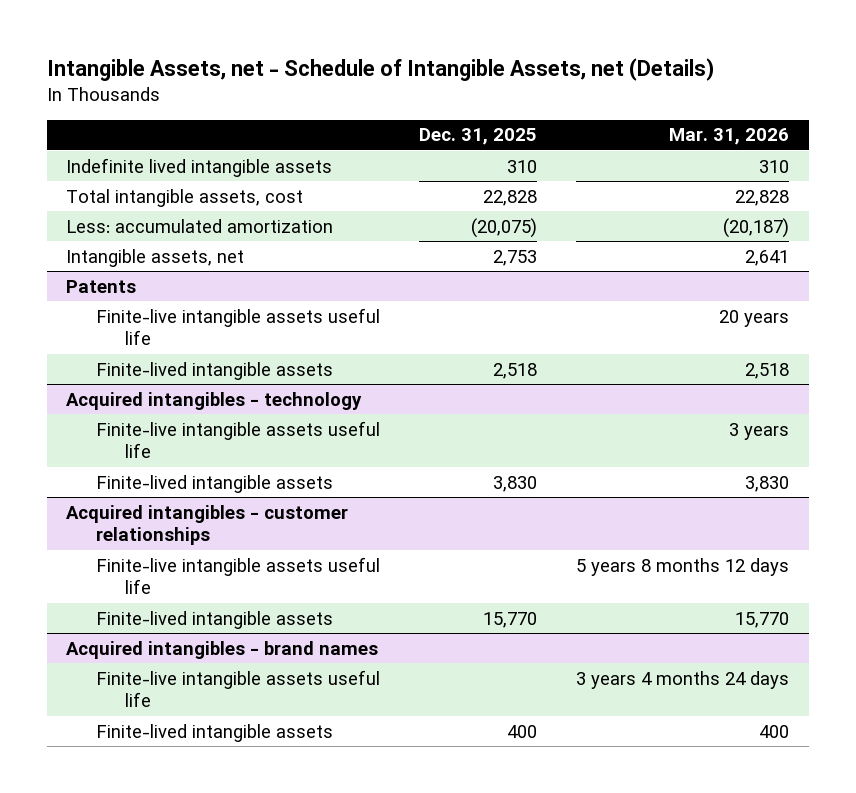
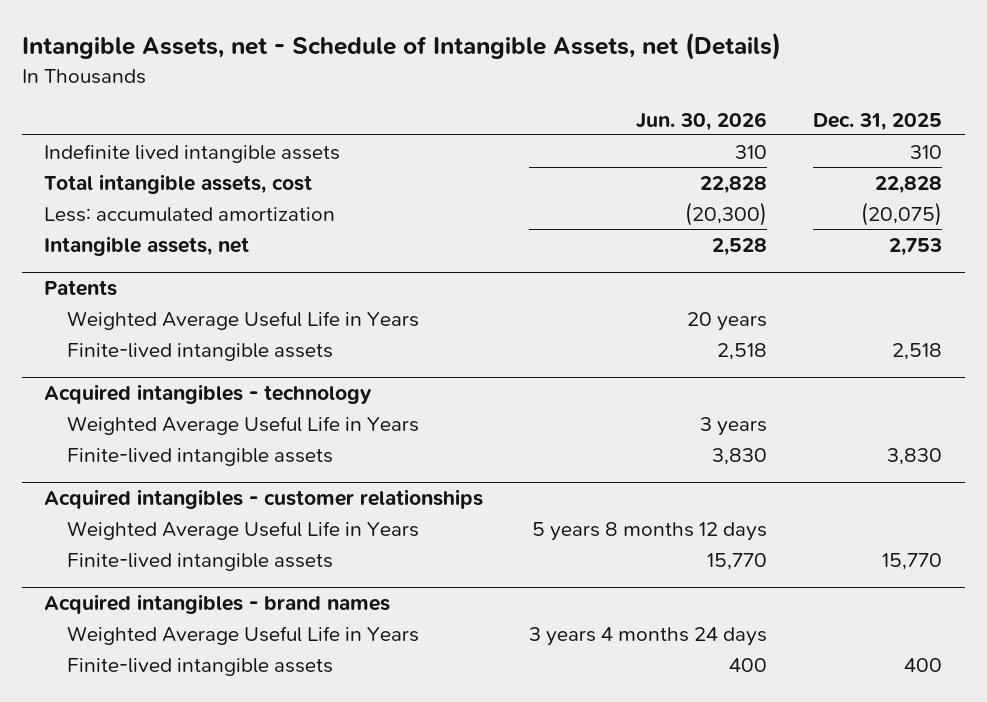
- | Dec. 31, 2025 | Mar. 31, 2026
+ | Jun. 30, 2026 | Dec. 31, 2025
@ Patents
- Finite-live intangible assets useful life | | 20 years
+ Weighted Average Useful Life in Years | 20 years |
@ Acquired intangibles - technology
- Finite-live intangible assets useful life | | 3 years
+ Weighted Average Useful Life in Years | 3 years |
@ Acquired intangibles - customer relationships
- Finite-live intangible assets useful life | | 5 years 8 months 12 days
+ Weighted Average Useful Life in Years | 5 years 8 months 12 days |
@ Acquired intangibles - brand names
- Finite-live intangible assets useful life | | 3 years 4 months 24 days
+ Weighted Average Useful Life in Years | 3 years 4 months 24 days |

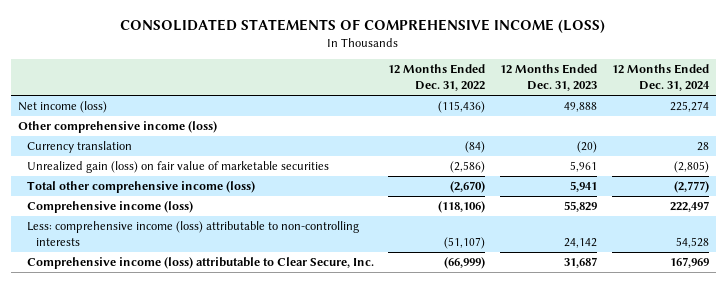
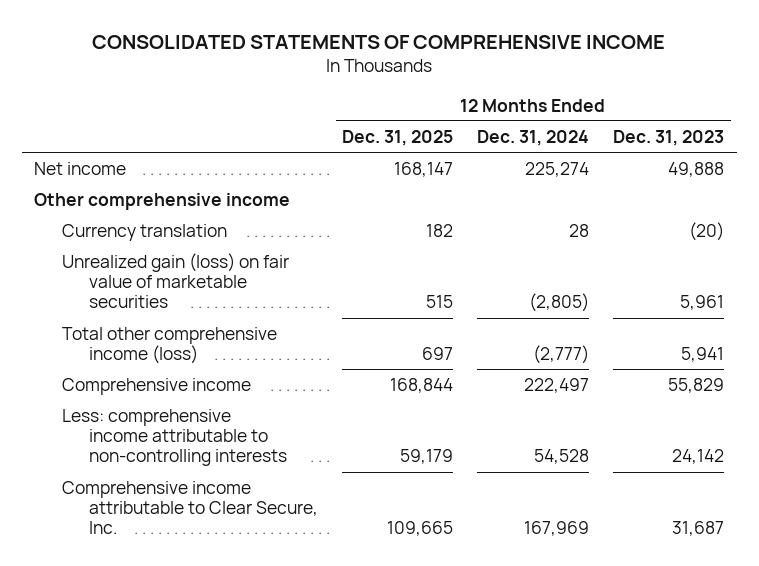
- CONSOLIDATED STATEMENTS OF COMPREHENSIVE INCOME (LOSS)
+ CONSOLIDATED STATEMENTS OF COMPREHENSIVE INCOME
- | 12 Months Ended Dec. 31, 2022 | 12 Months Ended Dec. 31, 2023 | 12 Months Ended Dec. 31, 2024
+ | 12 Months Ended Dec. 31, 2025 | 12 Months Ended Dec. 31, 2024 | 12 Months Ended Dec. 31, 2023
- Net income (loss) | (115,436) | 49,888 | 225,274
- Other comprehensive income (loss)
+ Net income | 168,147 | 225,274 | 49,888
+ Other comprehensive income
- Comprehensive income (loss) | (118,106) | 55,829 | 222,497
- Less: comprehensive income (loss) attributable to non-controlling interests | (51,107) | 24,142 | 54,528
- Comprehensive income (loss) attributable to Clear Secure, Inc. | (66,999) | 31,687 | 167,969
+ Comprehensive income | 168,844 | 222,497 | 55,829
+ Less: comprehensive income attributable to non-controlling interests | 59,179 | 54,528 | 24,142
+ Comprehensive income attributable to Clear Secure, Inc. | 109,665 | 167,969 | 31,687

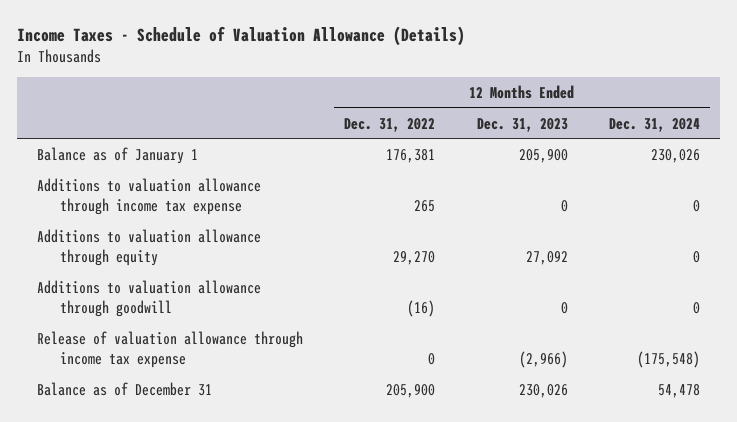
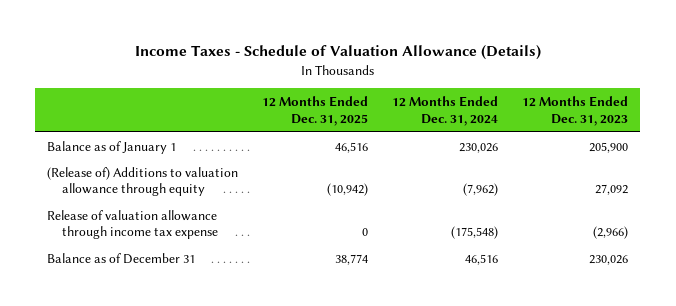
- | 12 Months Ended Dec. 31, 2022 | 12 Months Ended Dec. 31, 2023 | 12 Months Ended Dec. 31, 2024
+ | 12 Months Ended Dec. 31, 2025 | 12 Months Ended Dec. 31, 2024 | 12 Months Ended Dec. 31, 2023
- Additions to valuation allowance through income tax expense | 265 | 0 | 0
- Additions to valuation allowance through equity | 29,270 | 27,092 | 0
- Additions to valuation allowance through goodwill | (16) | 0 | 0
+ (Release of) Additions to valuation allowance through equity | (10,942) | (7,962) | 27,092
- Balance as of December 31 | 205,900 | 230,026 | 54,478
+ Balance as of December 31 | 38,774 | 46,516 | 230,026

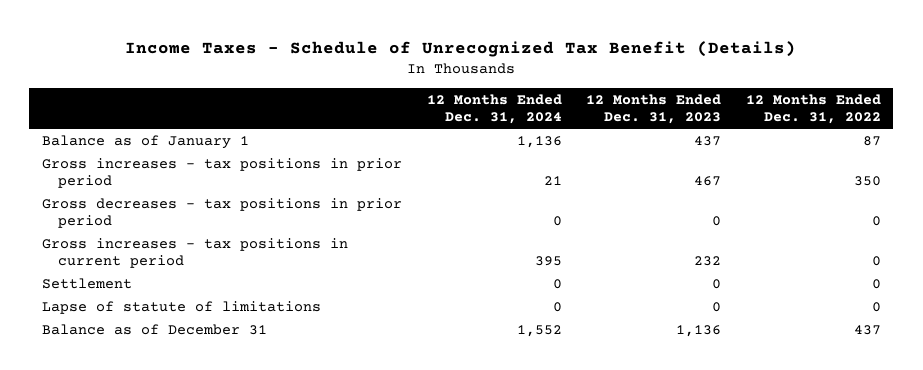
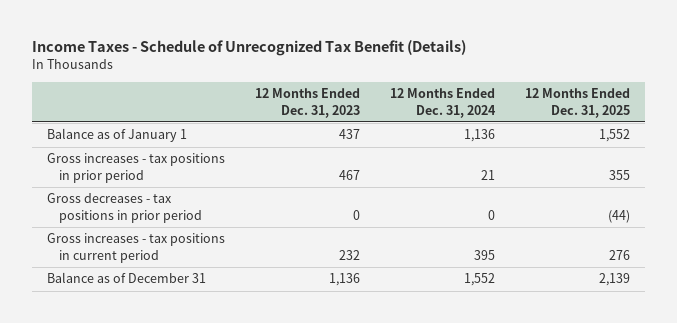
- | 12 Months Ended Dec. 31, 2024 | 12 Months Ended Dec. 31, 2023 | 12 Months Ended Dec. 31, 2022
+ | 12 Months Ended Dec. 31, 2023 | 12 Months Ended Dec. 31, 2024 | 12 Months Ended Dec. 31, 2025
- Settlement | 0 | 0 | 0
- Lapse of statute of limitations | 0 | 0 | 0

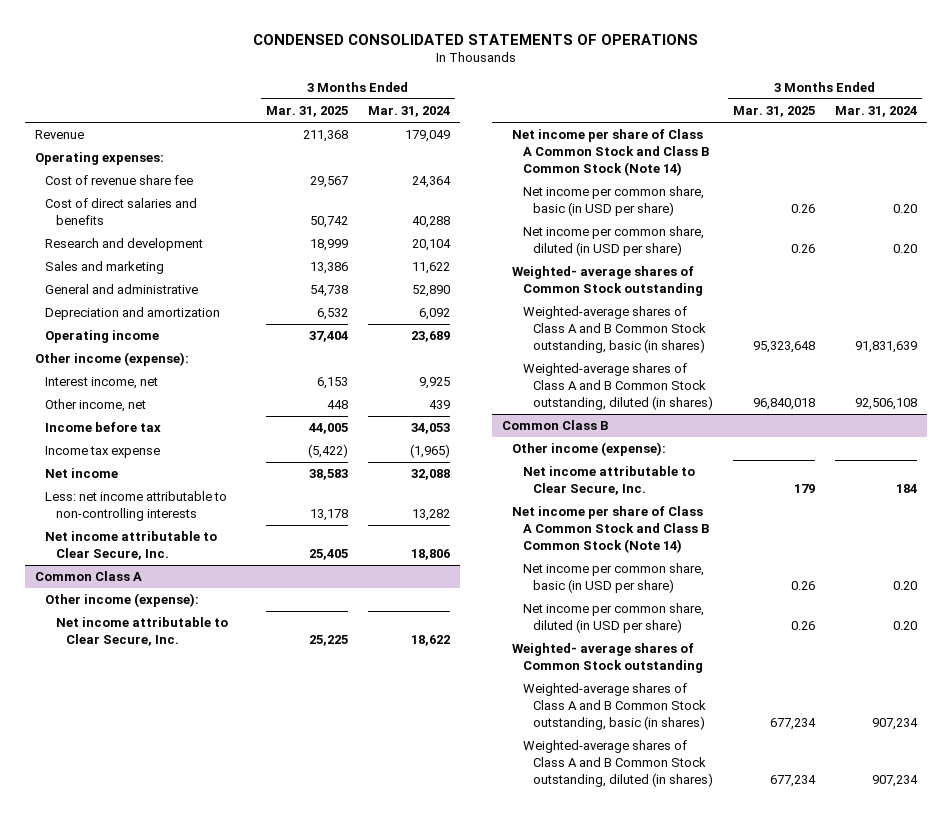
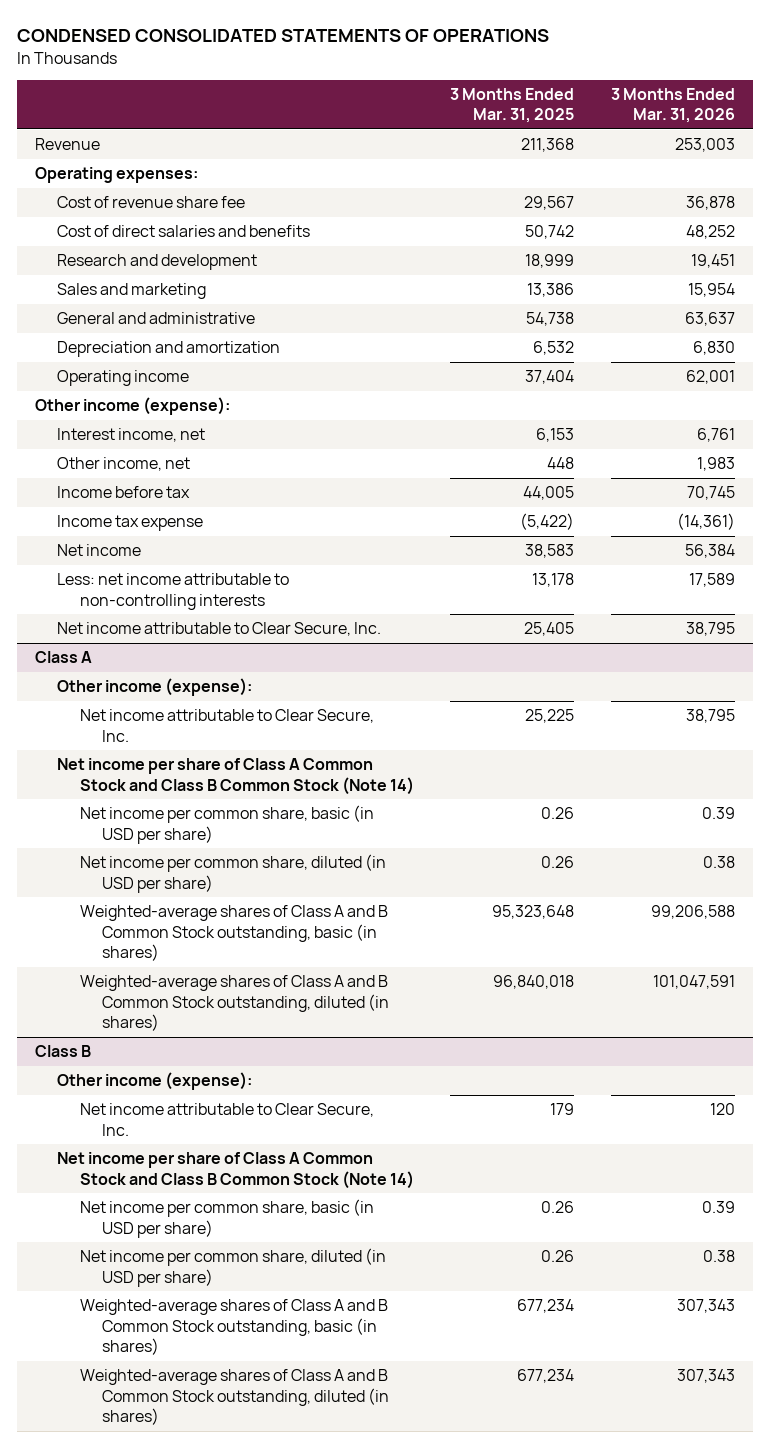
- | 3 Months Ended Mar. 31, 2025 | 3 Months Ended Mar. 31, 2024
+ | 3 Months Ended Mar. 31, 2025 | 3 Months Ended Mar. 31, 2026
- Common Class A
+ Class A
- Weighted- average shares of Common Stock outstanding
- Common Class B
+ Class B
- Weighted- average shares of Common Stock outstanding

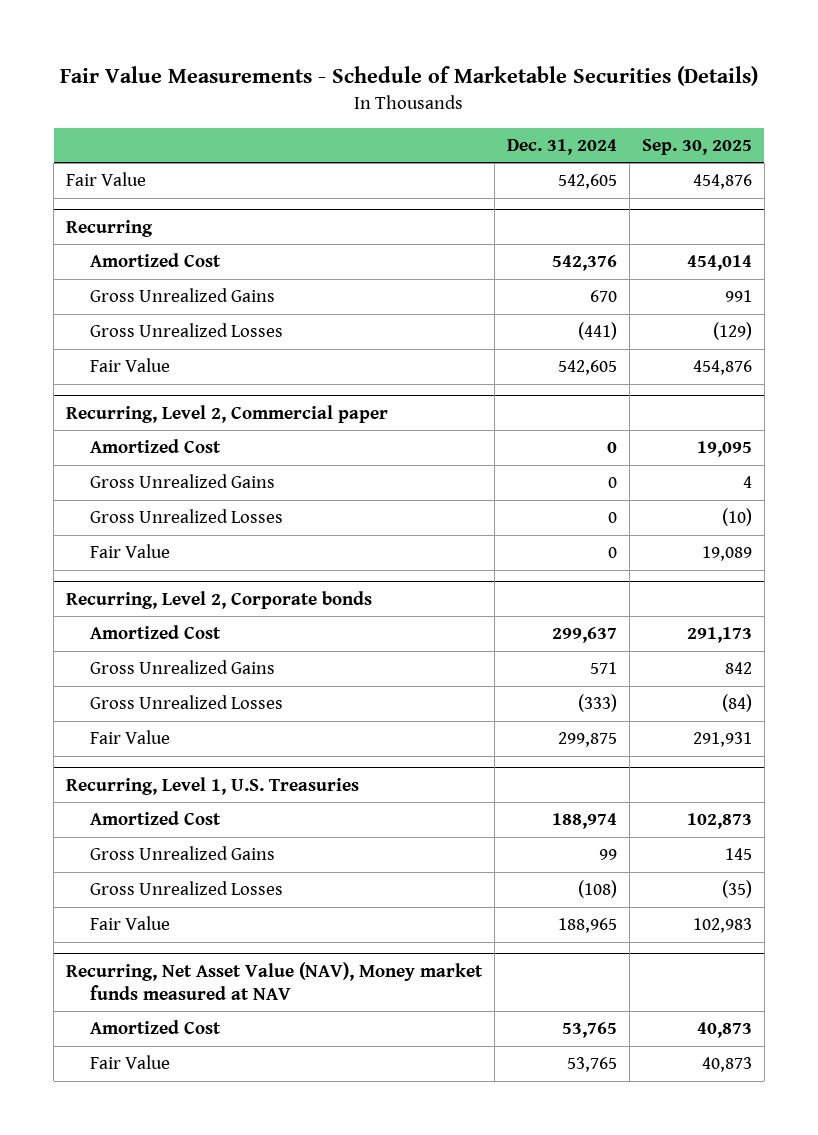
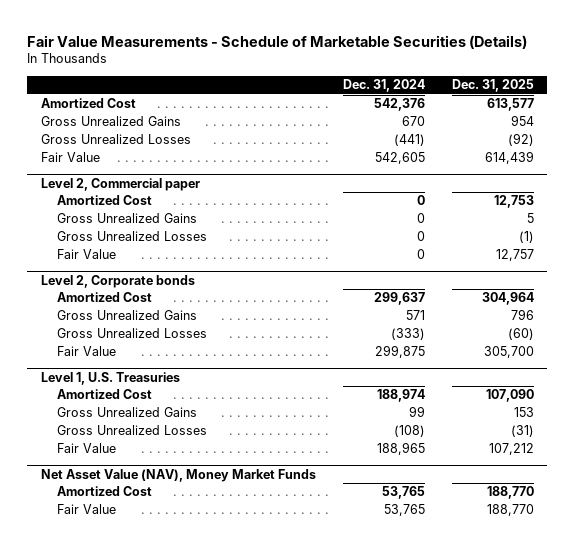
- | Dec. 31, 2024 | Sep. 30, 2025
+ | Dec. 31, 2024 | Dec. 31, 2025
- Fair Value | 542,605 | 454,876
- Recurring
- Recurring, Level 2, Commercial paper
+ Level 2, Commercial paper
- Recurring, Level 2, Corporate bonds
+ Level 2, Corporate bonds
- Recurring, Level 1, U.S. Treasuries
+ Level 1, U.S. Treasuries
- Recurring, Net Asset Value (NAV), Money market funds measured at NAV
+ Net Asset Value (NAV), Money Market Funds

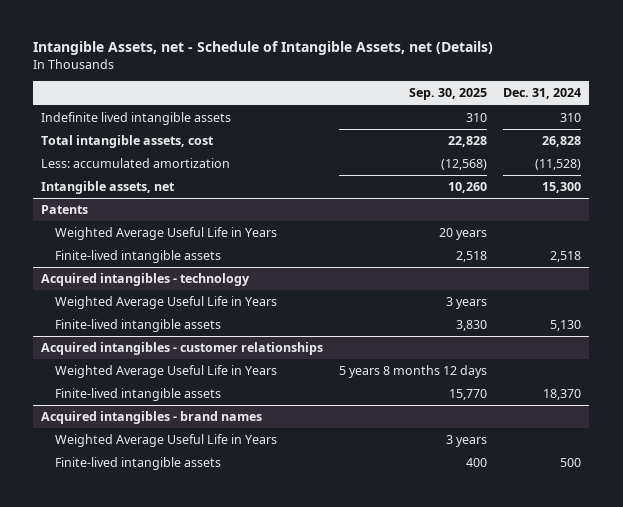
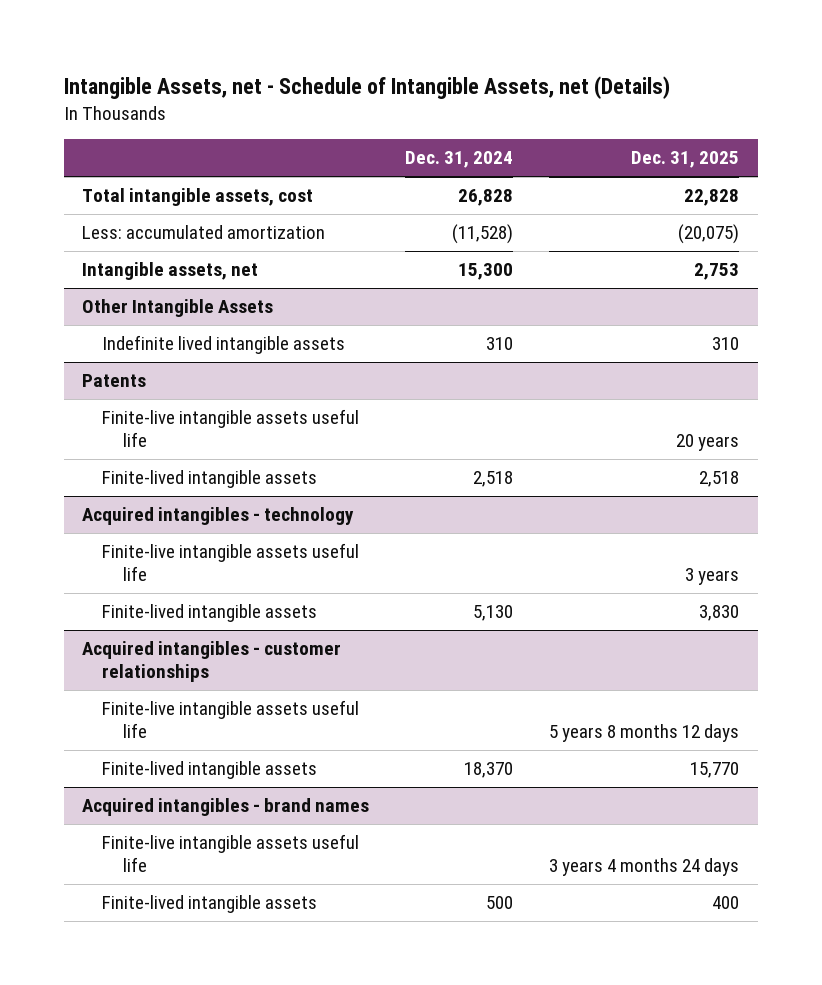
- | Sep. 30, 2025 | Dec. 31, 2024
+ | Dec. 31, 2024 | Dec. 31, 2025
- Indefinite lived intangible assets | 310 | 310
+ Other Intangible Assets
+ Indefinite lived intangible assets | 310 | 310
@ Patents
- Weighted Average Useful Life in Years | 20 years |
+ Finite-live intangible assets useful life | | 20 years
@ Acquired intangibles - technology
- Weighted Average Useful Life in Years | 3 years |
+ Finite-live intangible assets useful life | | 3 years
@ Acquired intangibles - customer relationships
- Weighted Average Useful Life in Years | 5 years 8 months 12 days |
+ Finite-live intangible assets useful life | | 5 years 8 months 12 days
@ Acquired intangibles - brand names
- Weighted Average Useful Life in Years | 3 years |
+ Finite-live intangible assets useful life | | 3 years 4 months 24 days

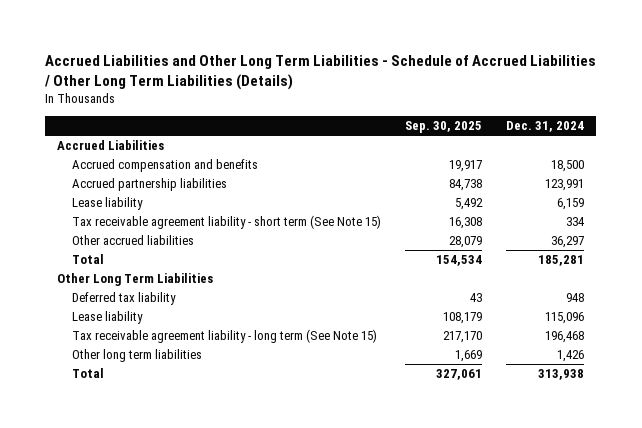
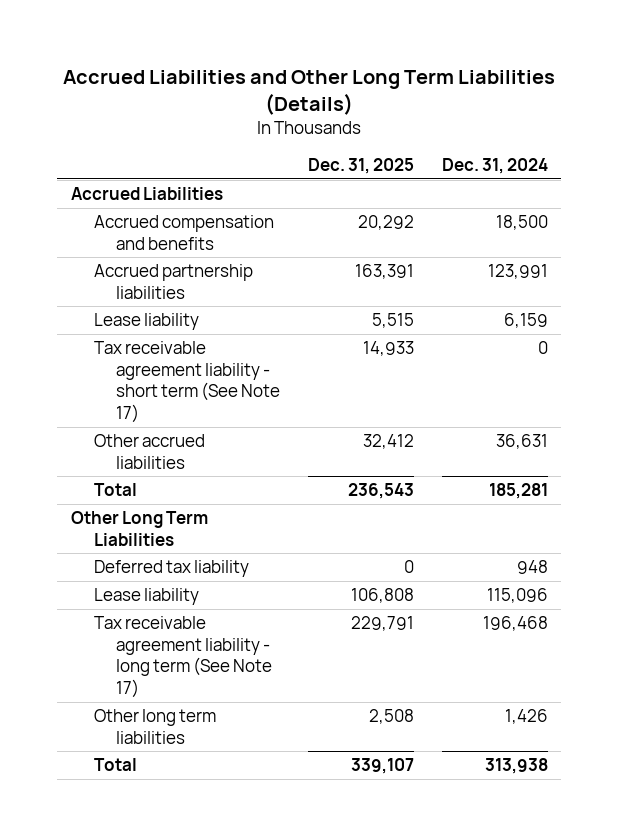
- Accrued Liabilities and Other Long Term Liabilities - Schedule of Accrued Liabilities / Other Long Term Liabilities (Details)
+ Accrued Liabilities and Other Long Term Liabilities (Details)
- | Sep. 30, 2025 | Dec. 31, 2024
+ | Dec. 31, 2025 | Dec. 31, 2024
- Tax receivable agreement liability - short term (See Note 15) | 16,308 | 334
- Other accrued liabilities | 28,079 | 36,297
+ Tax receivable agreement liability - short term (See Note 17) | 14,933 | 0
+ Other accrued liabilities | 32,412 | 36,631
- Tax receivable agreement liability - long term (See Note 15) | 217,170 | 196,468
+ Tax receivable agreement liability - long term (See Note 17) | 229,791 | 196,468

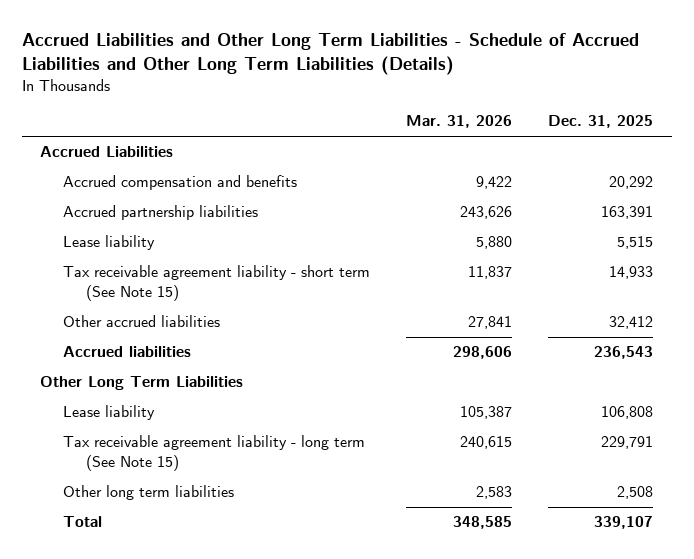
- Accrued Liabilities and Other Long Term Liabilities (Details)
+ Accrued Liabilities and Other Long Term Liabilities - Schedule of Accrued Liabilities and Other Long Term Liabilities (Details)
- | Dec. 31, 2025 | Dec. 31, 2024
+ | Mar. 31, 2026 | Dec. 31, 2025
- Tax receivable agreement liability - short term (See Note 17) | 14,933 | 0
+ Tax receivable agreement liability - short term (See Note 15) | 11,837 | 14,933
- Total | 236,543 | 185,281
+ Accrued liabilities | 298,606 | 236,543
- Deferred tax liability | 0 | 948
- Tax receivable agreement liability - long term (See Note 17) | 229,791 | 196,468
+ Tax receivable agreement liability - long term (See Note 15) | 240,615 | 229,791

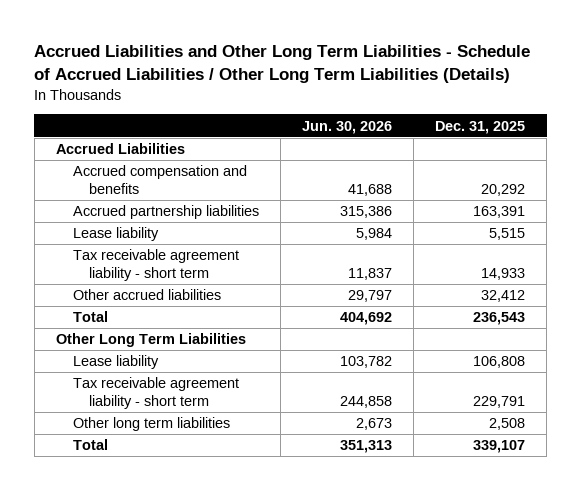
- Accrued Liabilities and Other Long Term Liabilities - Schedule of Accrued Liabilities and Other Long Term Liabilities (Details)
+ Accrued Liabilities and Other Long Term Liabilities - Schedule of Accrued Liabilities / Other Long Term Liabilities (Details)
- | Mar. 31, 2026 | Dec. 31, 2025
+ | Jun. 30, 2026 | Dec. 31, 2025
- Tax receivable agreement liability - short term (See Note 15) | 11,837 | 14,933
+ Tax receivable agreement liability - short term | 11,837 | 14,933
- Accrued liabilities | 298,606 | 236,543
+ Total | 404,692 | 236,543
- Tax receivable agreement liability - long term (See Note 15) | 240,615 | 229,791
+ Tax receivable agreement liability - short term | 244,858 | 229,791

